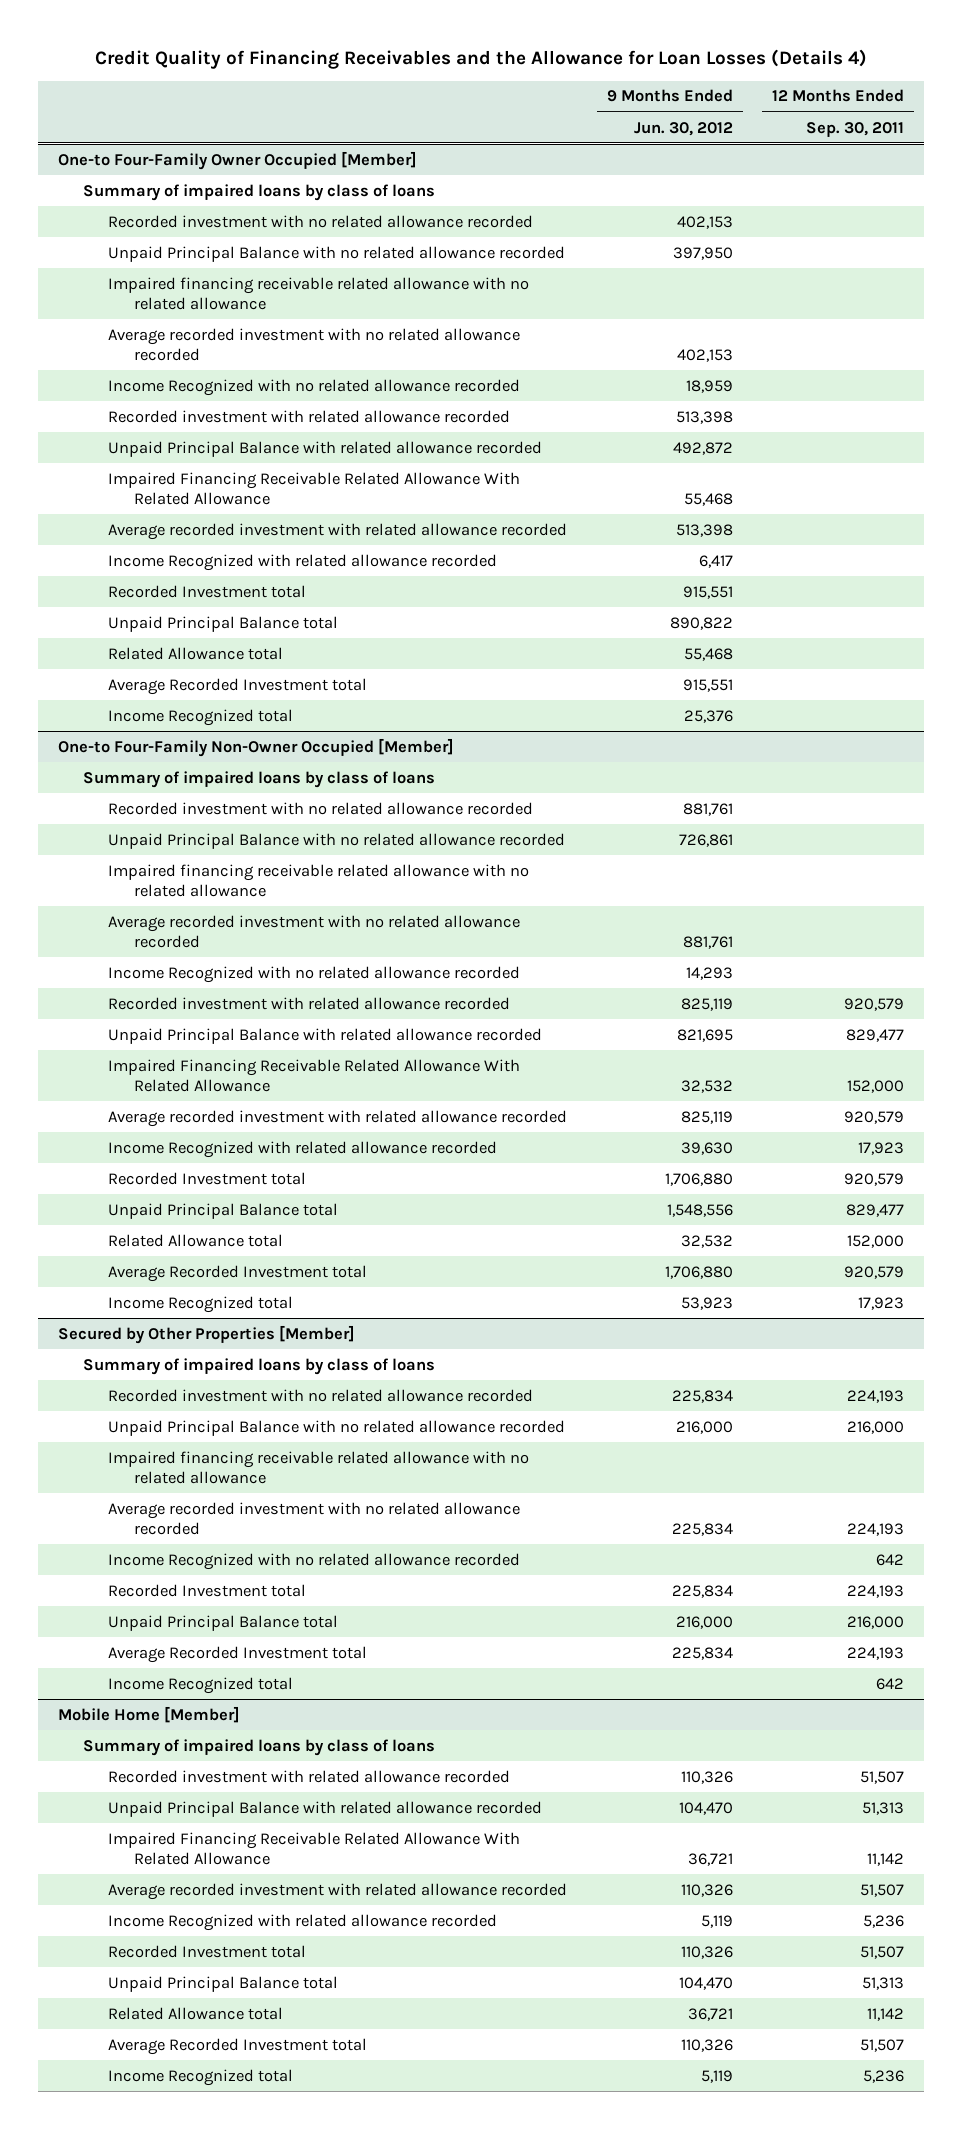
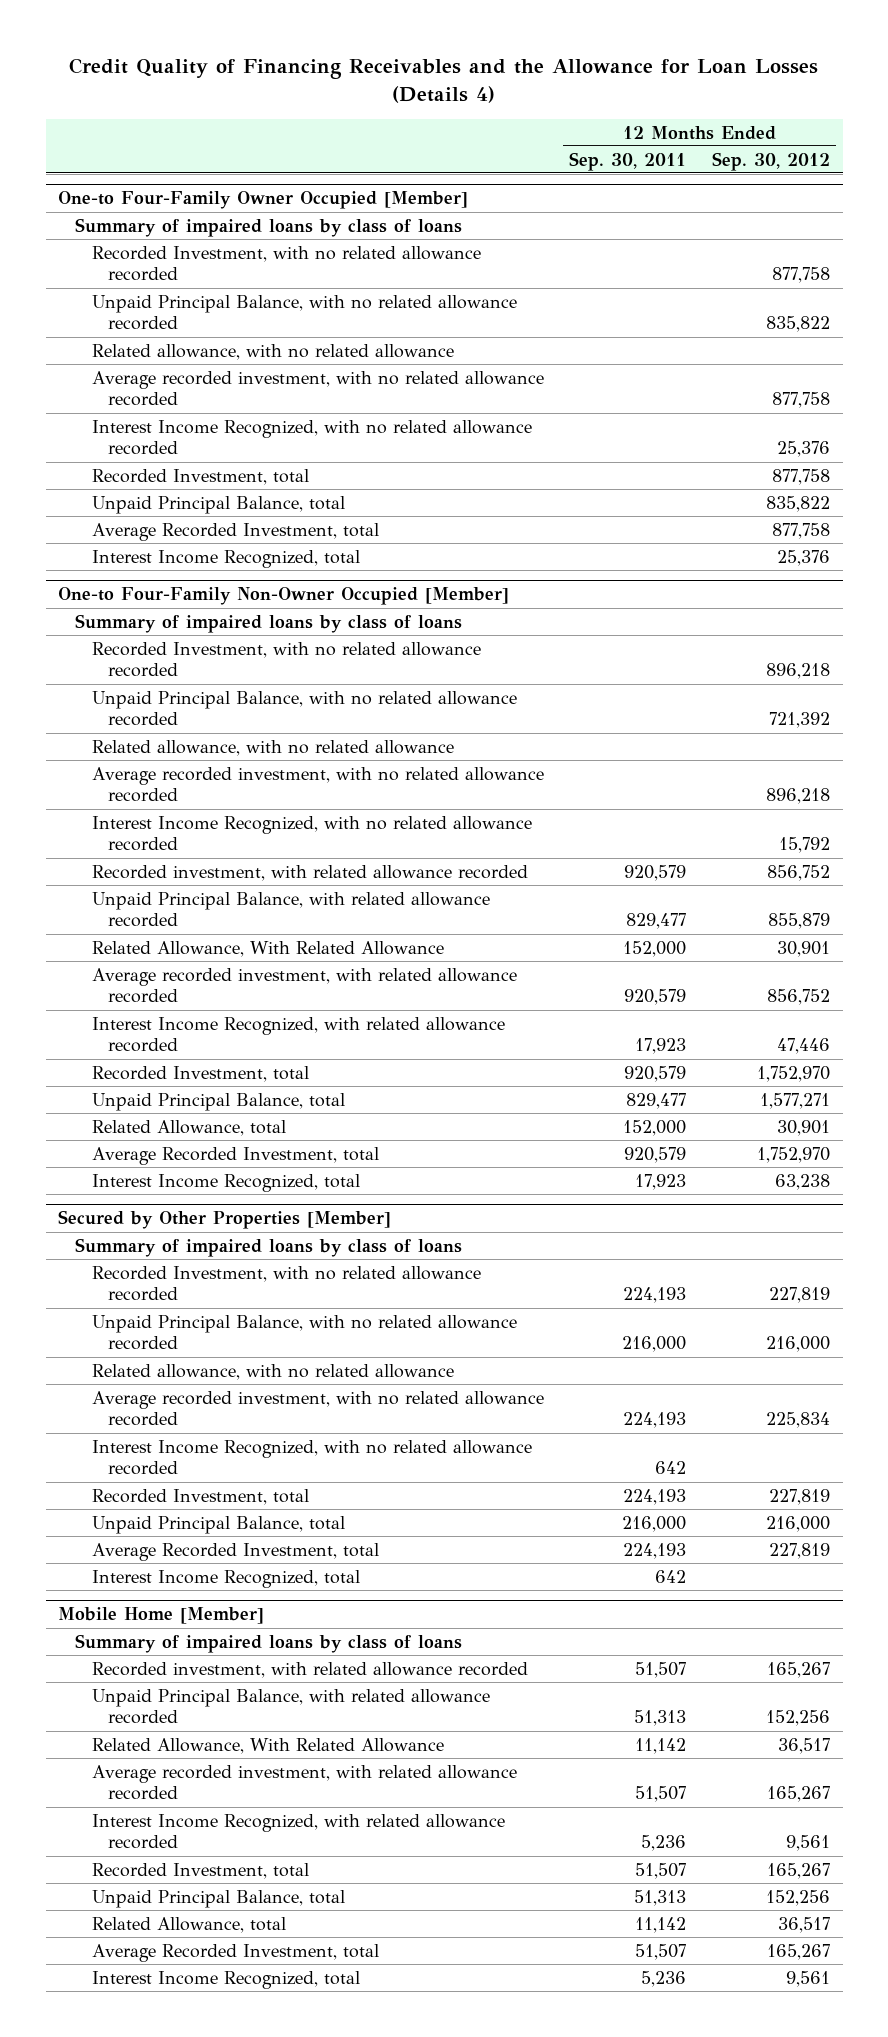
- | 9 Months Ended Jun. 30, 2012 | 12 Months Ended Sep. 30, 2011
+ | 12 Months Ended Sep. 30, 2011 | 12 Months Ended Sep. 30, 2012
@ One-to Four-Family Owner Occupied [Member]
- Recorded investment with no related allowance recorded | 402,153 |
- Unpaid Principal Balance with no related allowance recorded | 397,950 |
- Impaired financing receivable related allowance with no related allowance
- Average recorded investment with no related allowance recorded | 402,153 |
- Income Recognized with no related allowance recorded | 18,959 |
- Recorded investment with related allowance recorded | 513,398 |
- Unpaid Principal Balance with related allowance recorded | 492,872 |
- Impaired Financing Receivable Related Allowance With Related Allowance | 55,468 |
- Average recorded investment with related allowance recorded | 513,398 |
- Income Recognized with related allowance recorded | 6,417 |
- Recorded Investment total | 915,551 |
- Unpaid Principal Balance total | 890,822 |
- Related Allowance total | 55,468 |
- Average Recorded Investment total | 915,551 |
- Income Recognized total | 25,376 |
+ Recorded Investment, with no related allowance recorded | | 877,758
+ Unpaid Principal Balance, with no related allowance recorded | | 835,822
+ Related allowance, with no related allowance
+ Average recorded investment, with no related allowance recorded | | 877,758
+ Interest Income Recognized, with no related allowance recorded | | 25,376
+ Recorded Investment, total | | 877,758
+ Unpaid Principal Balance, total | | 835,822
+ Average Recorded Investment, total | | 877,758
+ Interest Income Recognized, total | | 25,376
@ One-to Four-Family Non-Owner Occupied [Member]
- Recorded investment with no related allowance recorded | 881,761 |
- Unpaid Principal Balance with no related allowance recorded | 726,861 |
- Impaired financing receivable related allowance with no related allowance
- Average recorded investment with no related allowance recorded | 881,761 |
- Income Recognized with no related allowance recorded | 14,293 |
- Recorded investment with related allowance recorded | 825,119 | 920,579
- Unpaid Principal Balance with related allowance recorded | 821,695 | 829,477
- Impaired Financing Receivable Related Allowance With Related Allowance | 32,532 | 152,000
- Average recorded investment with related allowance recorded | 825,119 | 920,579
- Income Recognized with related allowance recorded | 39,630 | 17,923
- Recorded Investment total | 1,706,880 | 920,579
- Unpaid Principal Balance total | 1,548,556 | 829,477
- Related Allowance total | 32,532 | 152,000
- Average Recorded Investment total | 1,706,880 | 920,579
- Income Recognized total | 53,923 | 17,923
+ Recorded Investment, with no related allowance recorded | | 896,218
+ Unpaid Principal Balance, with no related allowance recorded | | 721,392
+ Related allowance, with no related allowance
+ Average recorded investment, with no related allowance recorded | | 896,218
+ Interest Income Recognized, with no related allowance recorded | | 15,792
+ Recorded investment, with related allowance recorded | 920,579 | 856,752
+ Unpaid Principal Balance, with related allowance recorded | 829,477 | 855,879
+ Related Allowance, With Related Allowance | 152,000 | 30,901
+ Average recorded investment, with related allowance recorded | 920,579 | 856,752
+ Interest Income Recognized, with related allowance recorded | 17,923 | 47,446
+ Recorded Investment, total | 920,579 | 1,752,970
+ Unpaid Principal Balance, total | 829,477 | 1,577,271
+ Related Allowance, total | 152,000 | 30,901
+ Average Recorded Investment, total | 920,579 | 1,752,970
+ Interest Income Recognized, total | 17,923 | 63,238
@ Secured by Other Properties [Member]
- Recorded investment with no related allowance recorded | 225,834 | 224,193
- Unpaid Principal Balance with no related allowance recorded | 216,000 | 216,000
- Impaired financing receivable related allowance with no related allowance
- Average recorded investment with no related allowance recorded | 225,834 | 224,193
- Income Recognized with no related allowance recorded | | 642
- Recorded Investment total | 225,834 | 224,193
- Unpaid Principal Balance total | 216,000 | 216,000
- Average Recorded Investment total | 225,834 | 224,193
- Income Recognized total | | 642
+ Recorded Investment, with no related allowance recorded | 224,193 | 227,819
+ Unpaid Principal Balance, with no related allowance recorded | 216,000 | 216,000
+ Related allowance, with no related allowance
+ Average recorded investment, with no related allowance recorded | 224,193 | 225,834
+ Interest Income Recognized, with no related allowance recorded | 642 |
+ Recorded Investment, total | 224,193 | 227,819
+ Unpaid Principal Balance, total | 216,000 | 216,000
+ Average Recorded Investment, total | 224,193 | 227,819
+ Interest Income Recognized, total | 642 |
@ Mobile Home [Member]
- Recorded investment with related allowance recorded | 110,326 | 51,507
- Unpaid Principal Balance with related allowance recorded | 104,470 | 51,313
- Impaired Financing Receivable Related Allowance With Related Allowance | 36,721 | 11,142
- Average recorded investment with related allowance recorded | 110,326 | 51,507
- Income Recognized with related allowance recorded | 5,119 | 5,236
- Recorded Investment total | 110,326 | 51,507
- Unpaid Principal Balance total | 104,470 | 51,313
- Related Allowance total | 36,721 | 11,142
- Average Recorded Investment total | 110,326 | 51,507
- Income Recognized total | 5,119 | 5,236
+ Recorded investment, with related allowance recorded | 51,507 | 165,267
+ Unpaid Principal Balance, with related allowance recorded | 51,313 | 152,256
+ Related Allowance, With Related Allowance | 11,142 | 36,517
+ Average recorded investment, with related allowance recorded | 51,507 | 165,267
+ Interest Income Recognized, with related allowance recorded | 5,236 | 9,561
+ Recorded Investment, total | 51,507 | 165,267
+ Unpaid Principal Balance, total | 51,313 | 152,256
+ Related Allowance, total | 11,142 | 36,517
+ Average Recorded Investment, total | 51,507 | 165,267
+ Interest Income Recognized, total | 5,236 | 9,561

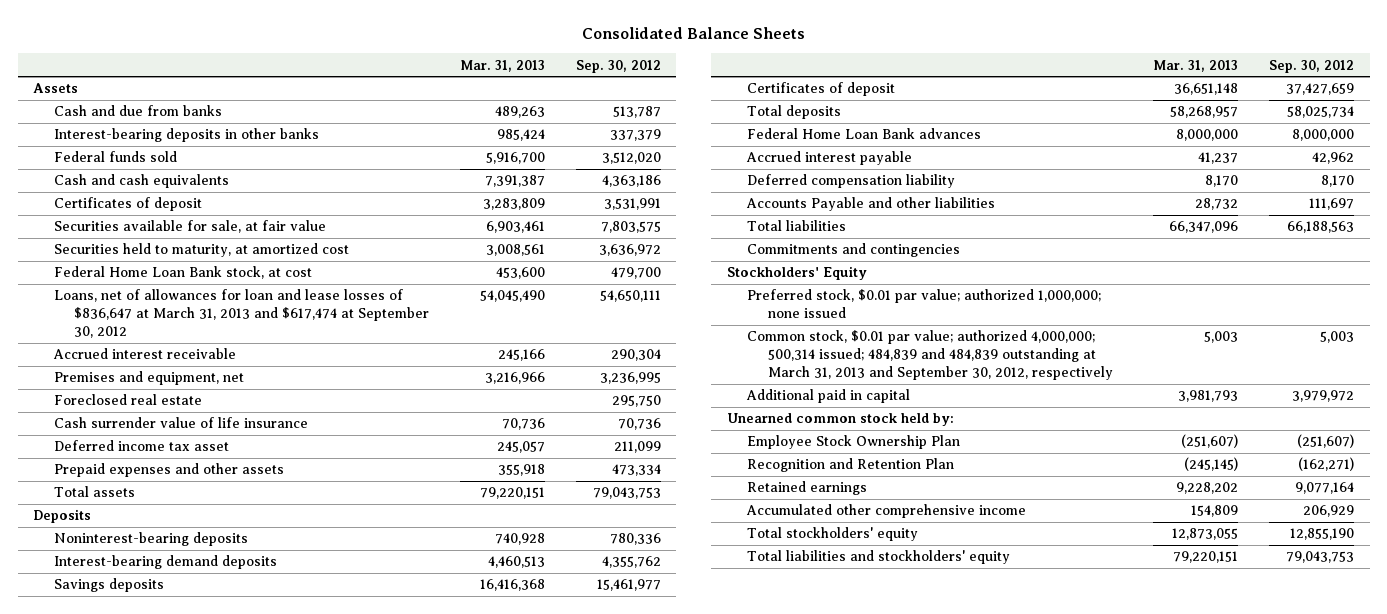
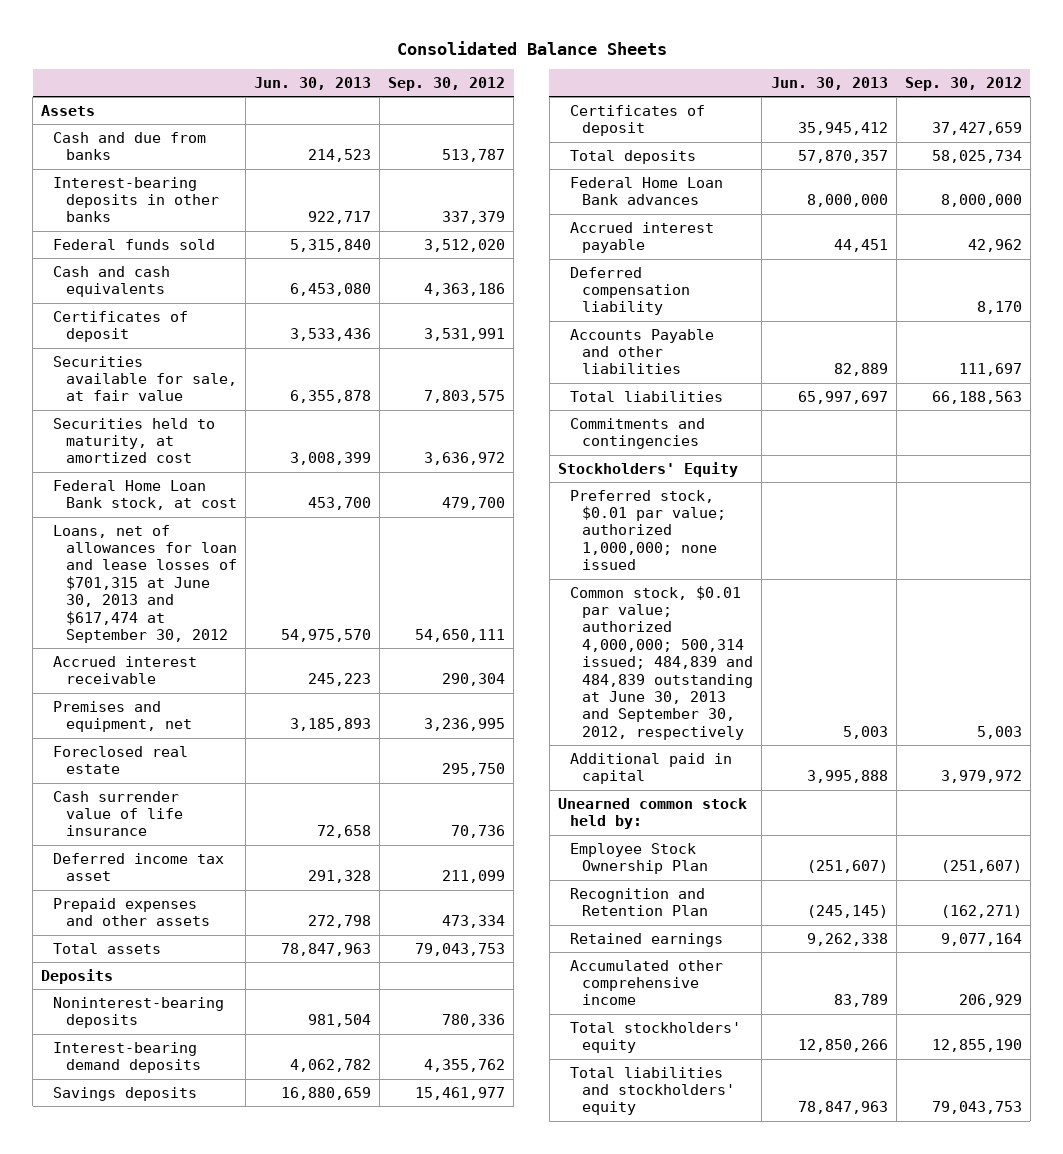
- | Mar. 31, 2013 | Sep. 30, 2012
+ | Jun. 30, 2013 | Sep. 30, 2012
- Loans, net of allowances for loan and lease losses of $836,647 at March 31, 2013 and $617,474 at September 30, 2012 | 54,045,490 | 54,650,111
+ Loans, net of allowances for loan and lease losses of $701,315 at June 30, 2013 and $617,474 at September 30, 2012 | 54,975,570 | 54,650,111
- Common stock, $0.01 par value; authorized 4,000,000; 500,314 issued; 484,839 and 484,839 outstanding at March 31, 2013 and September 30, 2012, respectively | 5,003 | 5,003
+ Common stock, $0.01 par value; authorized 4,000,000; 500,314 issued; 484,839 and 484,839 outstanding at June 30, 2013 and September 30, 2012, respectively | 5,003 | 5,003

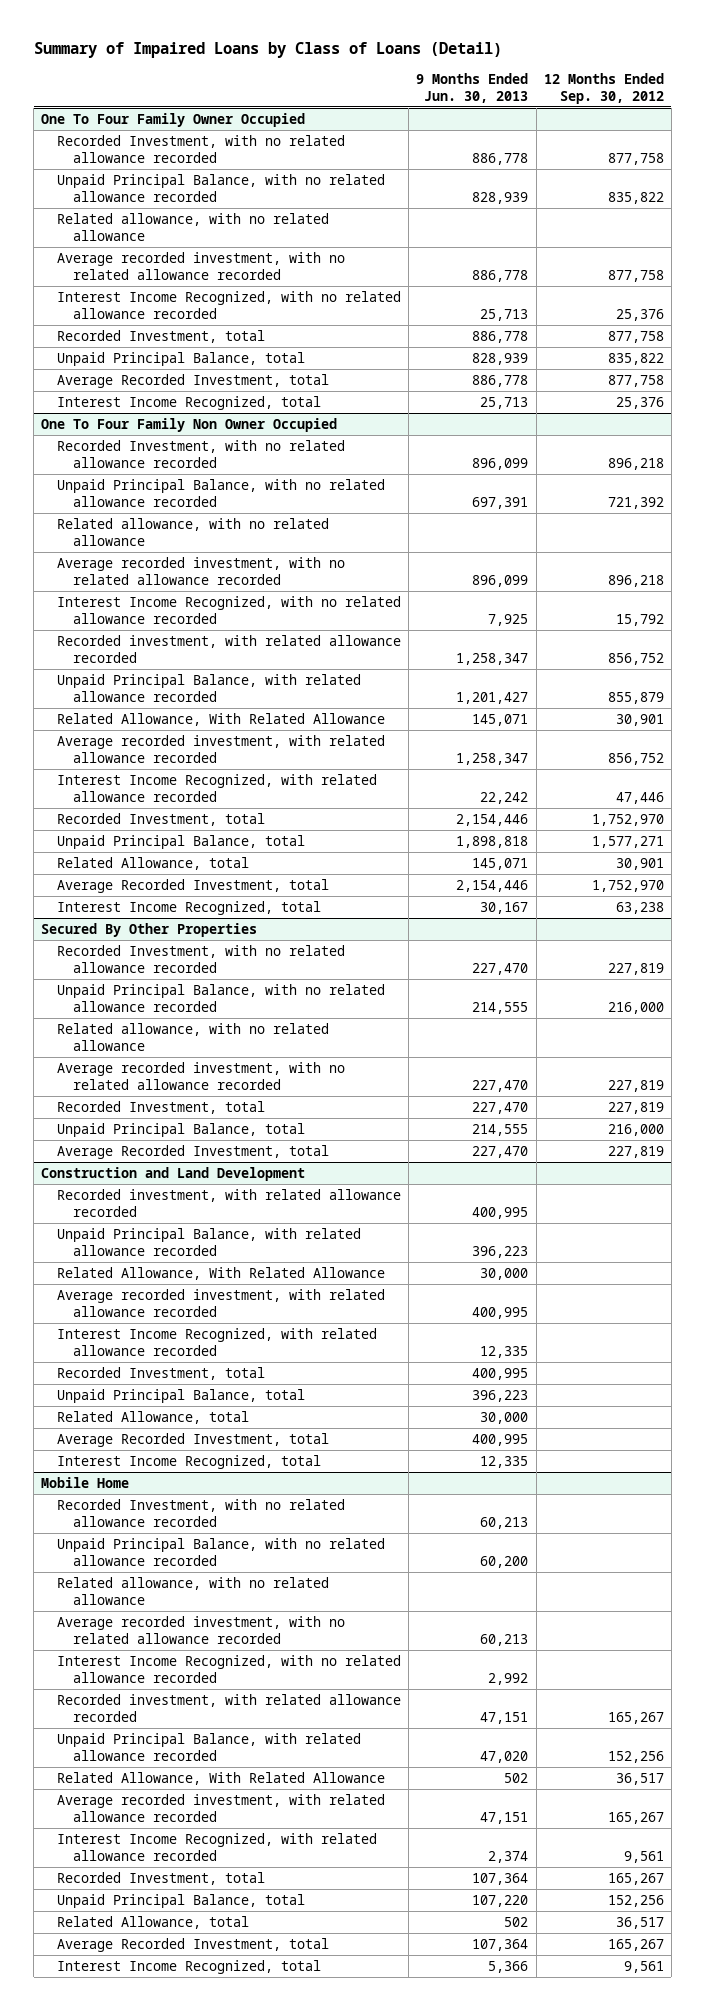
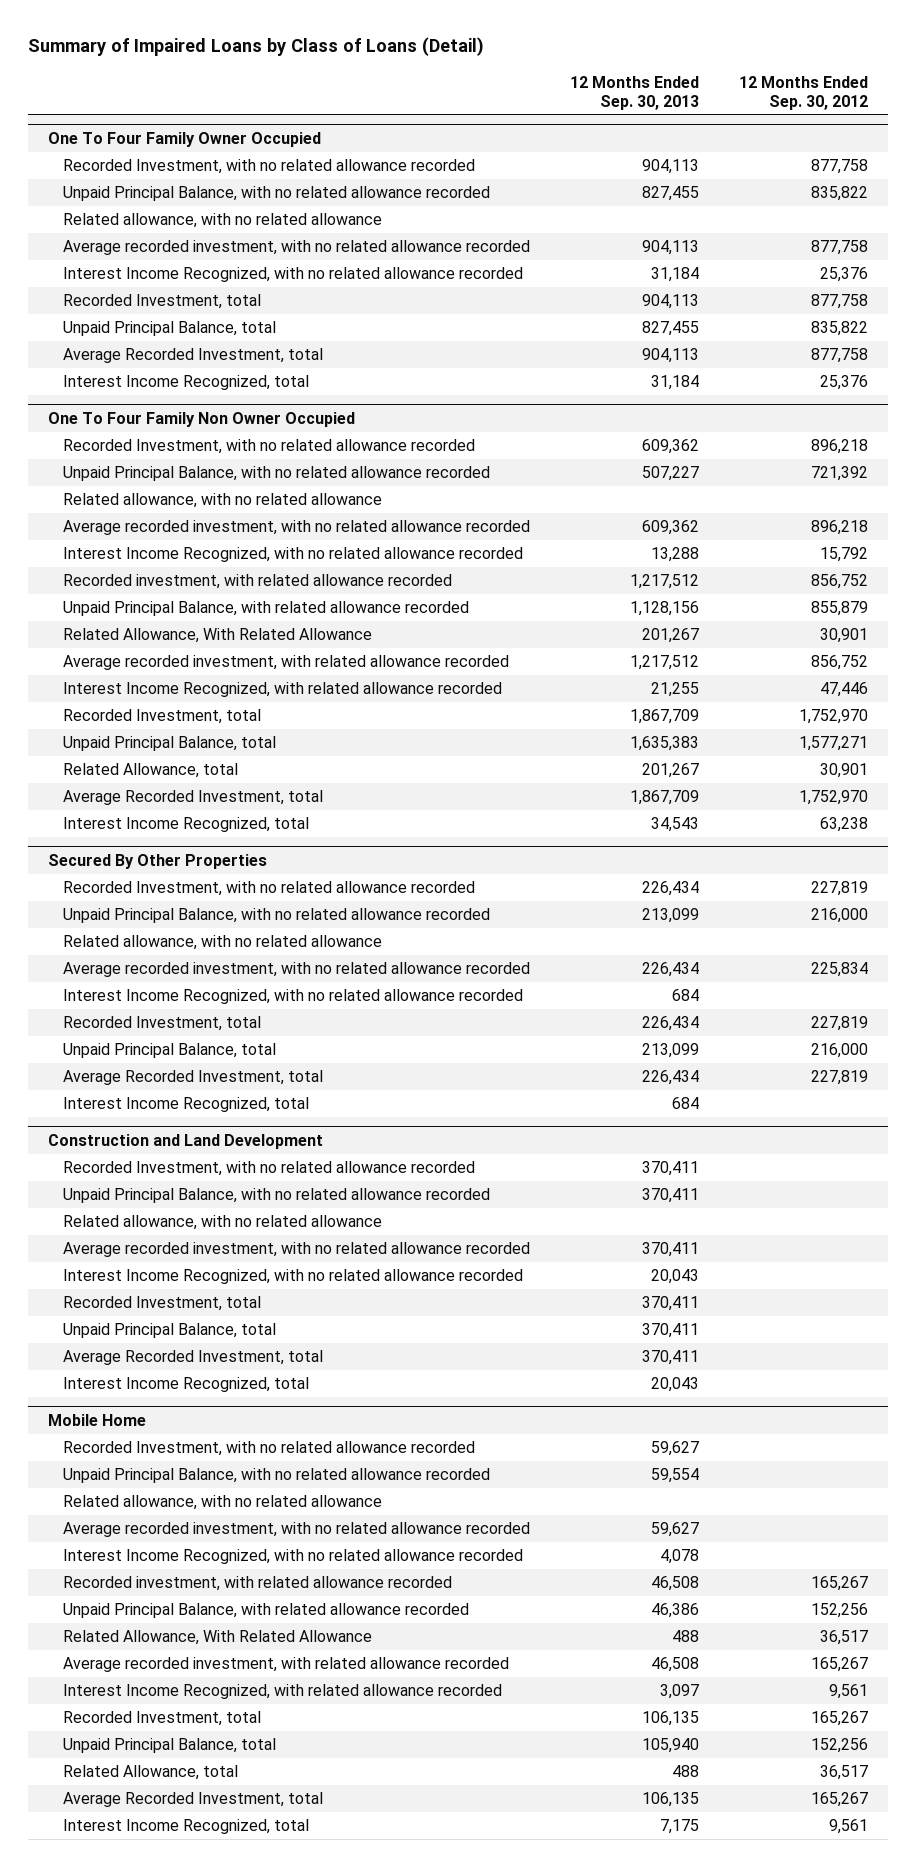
- | 9 Months Ended Jun. 30, 2013 | 12 Months Ended Sep. 30, 2012
+ | 12 Months Ended Sep. 30, 2013 | 12 Months Ended Sep. 30, 2012
@ Secured By Other Properties
- Average recorded investment, with no related allowance recorded | 227,470 | 227,819
+ Average recorded investment, with no related allowance recorded | 226,434 | 225,834
+ Interest Income Recognized, with no related allowance recorded | 684 |
+ Interest Income Recognized, total | 684 |
@ Construction and Land Development
- Recorded investment, with related allowance recorded | 400,995 |
- Unpaid Principal Balance, with related allowance recorded | 396,223 |
- Related Allowance, With Related Allowance | 30,000 |
- Average recorded investment, with related allowance recorded | 400,995 |
- Interest Income Recognized, with related allowance recorded | 12,335 |
+ Recorded Investment, with no related allowance recorded | 370,411 |
+ Unpaid Principal Balance, with no related allowance recorded | 370,411 |
+ Related allowance, with no related allowance
+ Average recorded investment, with no related allowance recorded | 370,411 |
+ Interest Income Recognized, with no related allowance recorded | 20,043 |
- Related Allowance, total | 30,000 |

